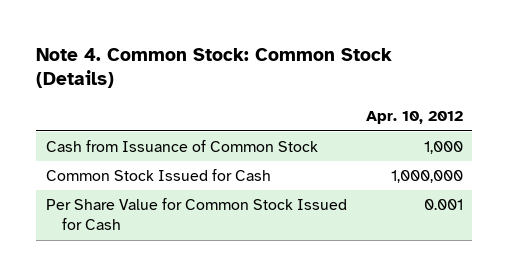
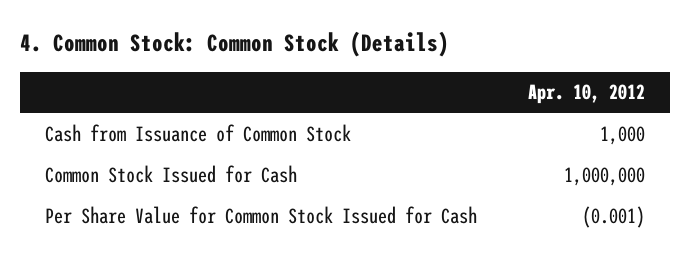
- Note 4. Common Stock: Common Stock (Details)
+ 4. Common Stock: Common Stock (Details)
- Per Share Value for Common Stock Issued for Cash | 0.001
+ Per Share Value for Common Stock Issued for Cash | (0.001)

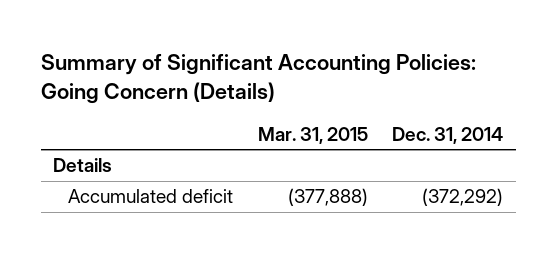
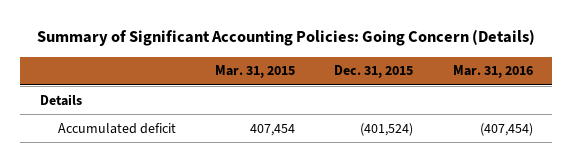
- | Mar. 31, 2015 | Dec. 31, 2014
+ | Mar. 31, 2015 | Dec. 31, 2015 | Mar. 31, 2016
- Accumulated deficit | (377,888) | (372,292)
+ Accumulated deficit | 407,454 | (401,524) | (407,454)

